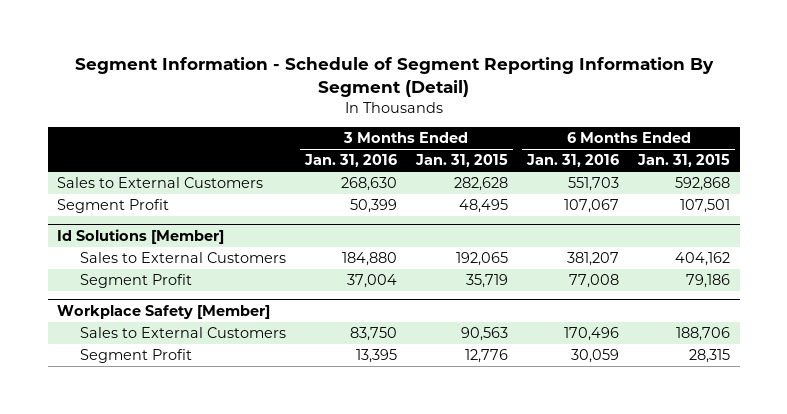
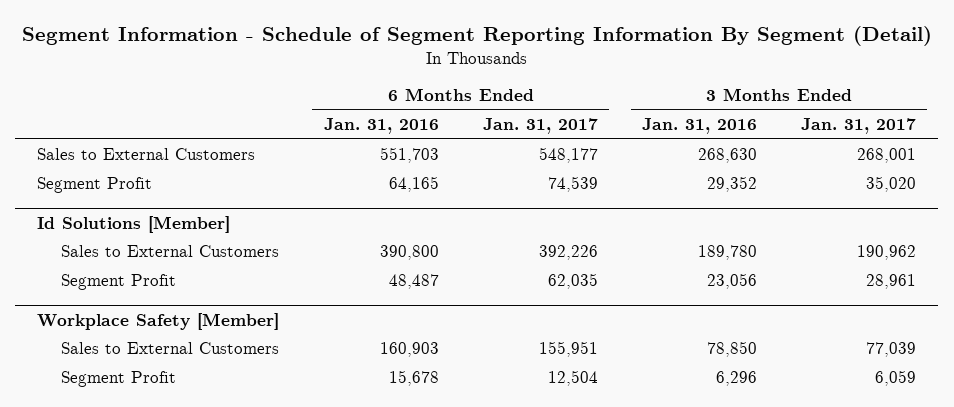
- | 3 Months Ended Jan. 31, 2016 | 3 Months Ended Jan. 31, 2015 | 6 Months Ended Jan. 31, 2016 | 6 Months Ended Jan. 31, 2015
+ | 6 Months Ended Jan. 31, 2016 | 6 Months Ended Jan. 31, 2017 | 3 Months Ended Jan. 31, 2016 | 3 Months Ended Jan. 31, 2017
- Segment Profit | 50,399 | 48,495 | 107,067 | 107,501
+ Segment Profit | 64,165 | 74,539 | 29,352 | 35,020
@ Id Solutions [Member]
- Sales to External Customers | 184,880 | 192,065 | 381,207 | 404,162
- Segment Profit | 37,004 | 35,719 | 77,008 | 79,186
+ Sales to External Customers | 390,800 | 392,226 | 189,780 | 190,962
+ Segment Profit | 48,487 | 62,035 | 23,056 | 28,961
@ Workplace Safety [Member]
- Sales to External Customers | 83,750 | 90,563 | 170,496 | 188,706
- Segment Profit | 13,395 | 12,776 | 30,059 | 28,315
+ Sales to External Customers | 160,903 | 155,951 | 78,850 | 77,039
+ Segment Profit | 15,678 | 12,504 | 6,296 | 6,059

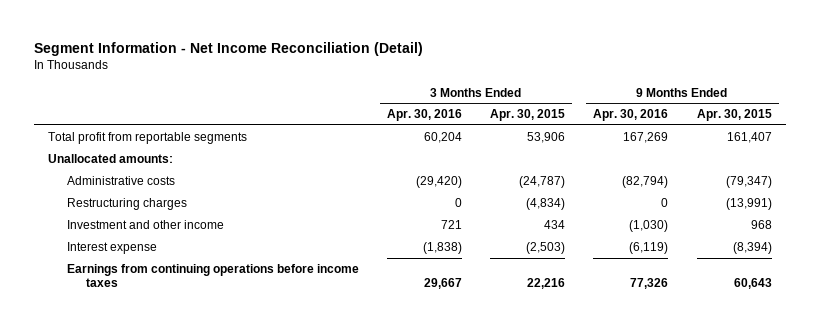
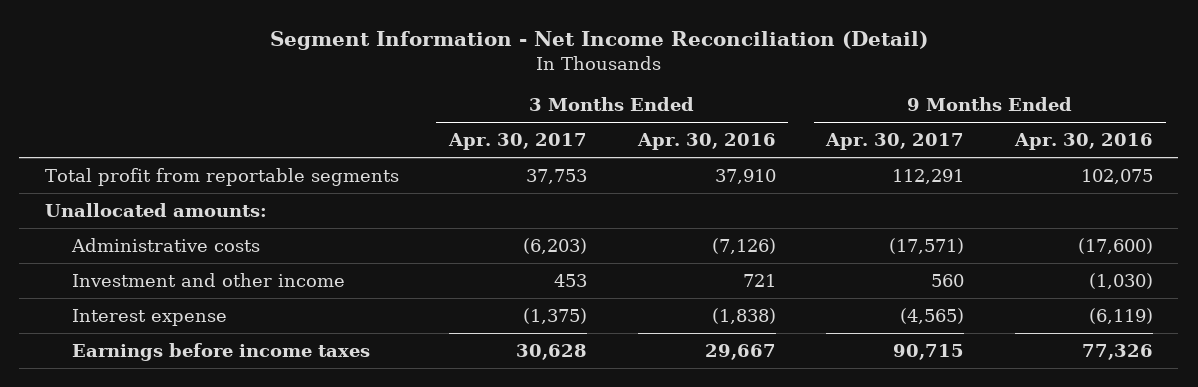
- | 3 Months Ended Apr. 30, 2016 | 3 Months Ended Apr. 30, 2015 | 9 Months Ended Apr. 30, 2016 | 9 Months Ended Apr. 30, 2015
+ | 3 Months Ended Apr. 30, 2017 | 3 Months Ended Apr. 30, 2016 | 9 Months Ended Apr. 30, 2017 | 9 Months Ended Apr. 30, 2016
- Total profit from reportable segments | 60,204 | 53,906 | 167,269 | 161,407
+ Total profit from reportable segments | 37,753 | 37,910 | 112,291 | 102,075
- Administrative costs | (29,420) | (24,787) | (82,794) | (79,347)
- Restructuring charges | 0 | (4,834) | 0 | (13,991)
+ Administrative costs | (6,203) | (7,126) | (17,571) | (17,600)
- Earnings from continuing operations before income taxes | 29,667 | 22,216 | 77,326 | 60,643
+ Earnings before income taxes | 30,628 | 29,667 | 90,715 | 77,326

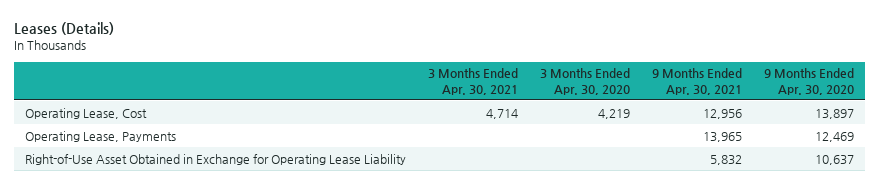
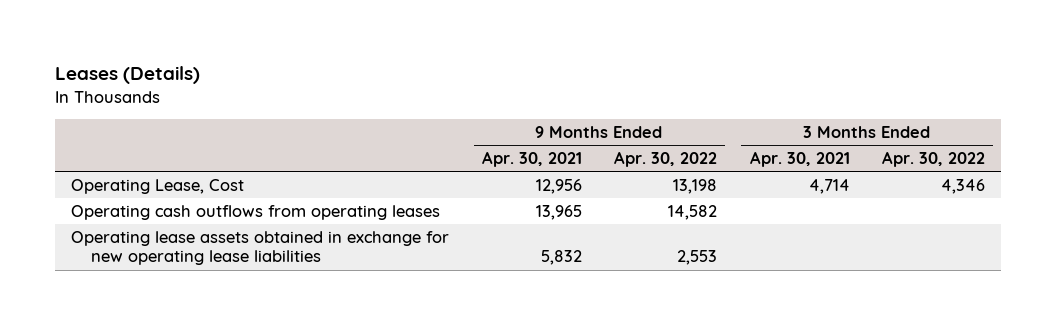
- | 3 Months Ended Apr. 30, 2021 | 3 Months Ended Apr. 30, 2020 | 9 Months Ended Apr. 30, 2021 | 9 Months Ended Apr. 30, 2020
+ | 9 Months Ended Apr. 30, 2021 | 9 Months Ended Apr. 30, 2022 | 3 Months Ended Apr. 30, 2021 | 3 Months Ended Apr. 30, 2022
- Operating Lease, Payments | | | 13,965 | 12,469
- Right-of-Use Asset Obtained in Exchange for Operating Lease Liability | | | 5,832 | 10,637
+ Operating cash outflows from operating leases | 13,965 | 14,582 | |
+ Operating lease assets obtained in exchange for new operating lease liabilities | 5,832 | 2,553 | |

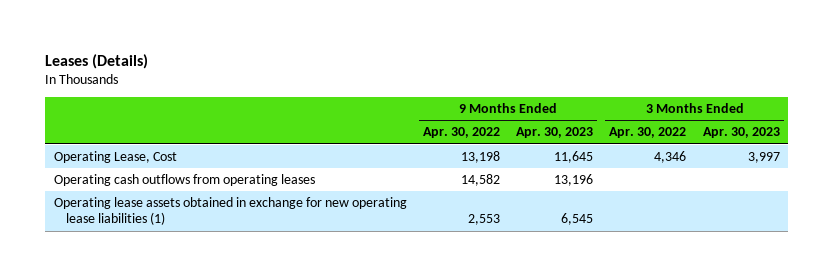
- | 9 Months Ended Apr. 30, 2021 | 9 Months Ended Apr. 30, 2022 | 3 Months Ended Apr. 30, 2021 | 3 Months Ended Apr. 30, 2022
+ | 9 Months Ended Apr. 30, 2022 | 9 Months Ended Apr. 30, 2023 | 3 Months Ended Apr. 30, 2022 | 3 Months Ended Apr. 30, 2023
- Operating lease assets obtained in exchange for new operating lease liabilities | 5,832 | 2,553 | |
+ Operating lease assets obtained in exchange for new operating lease liabilities (1) | 2,553 | 6,545 | |

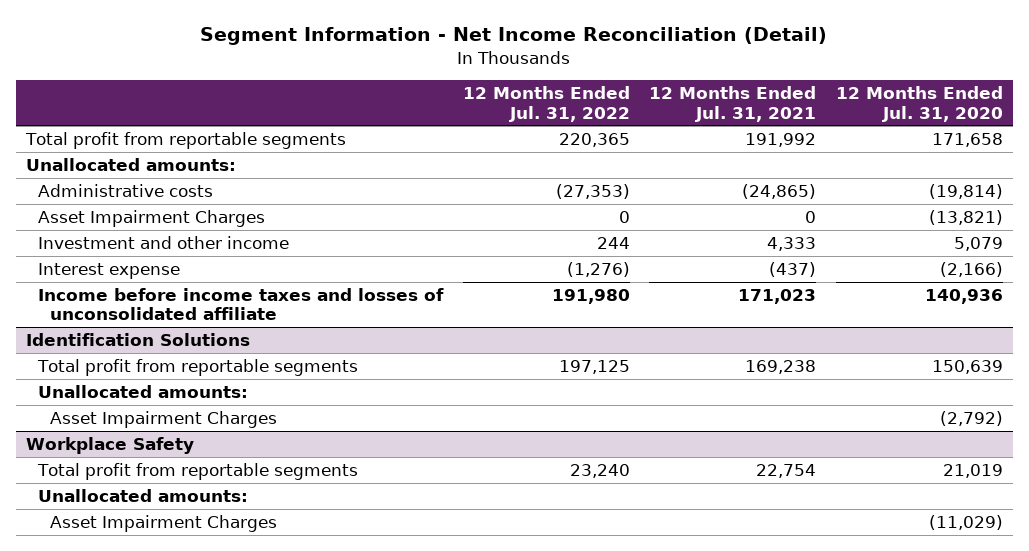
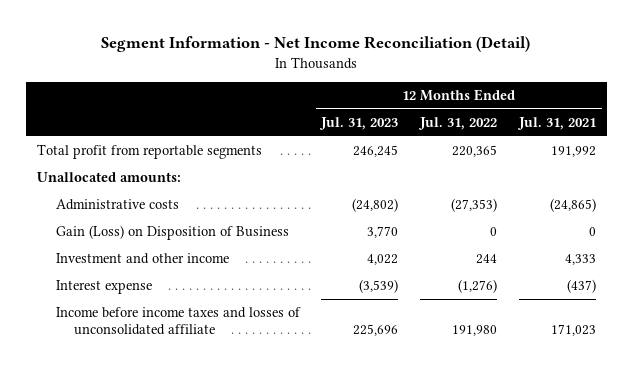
- | 12 Months Ended Jul. 31, 2022 | 12 Months Ended Jul. 31, 2021 | 12 Months Ended Jul. 31, 2020
+ | 12 Months Ended Jul. 31, 2023 | 12 Months Ended Jul. 31, 2022 | 12 Months Ended Jul. 31, 2021
- Asset Impairment Charges | 0 | 0 | (13,821)
+ Gain (Loss) on Disposition of Business | 3,770 | 0 | 0
- Identification Solutions
- Total profit from reportable segments | 197,125 | 169,238 | 150,639
- Unallocated amounts:
- Asset Impairment Charges | | | (2,792)
- Workplace Safety
- Total profit from reportable segments | 23,240 | 22,754 | 21,019
- Unallocated amounts:
- Asset Impairment Charges | | | (11,029)

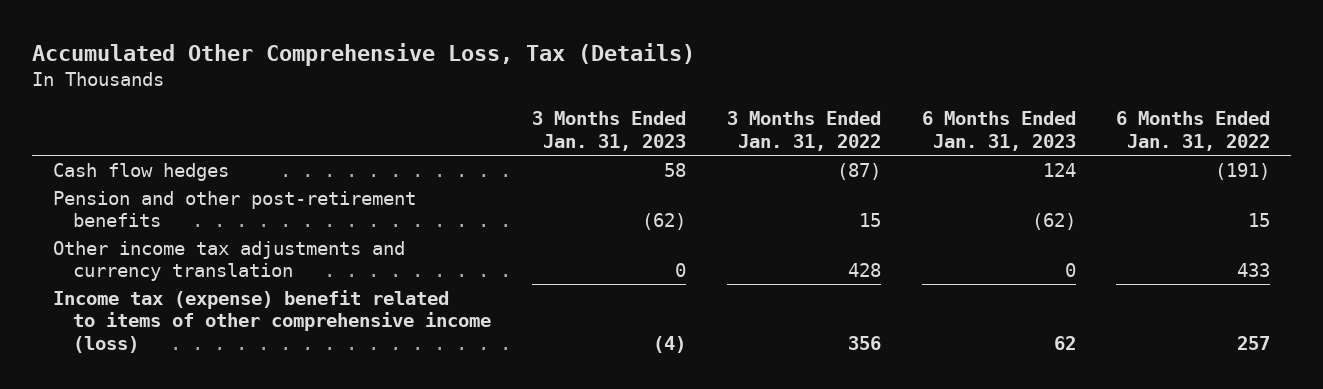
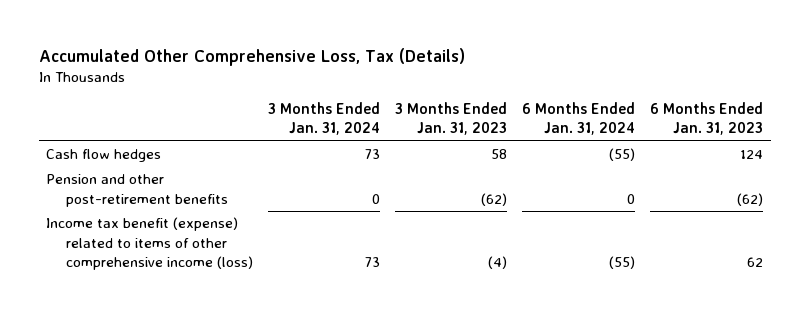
- | 3 Months Ended Jan. 31, 2023 | 3 Months Ended Jan. 31, 2022 | 6 Months Ended Jan. 31, 2023 | 6 Months Ended Jan. 31, 2022
+ | 3 Months Ended Jan. 31, 2024 | 3 Months Ended Jan. 31, 2023 | 6 Months Ended Jan. 31, 2024 | 6 Months Ended Jan. 31, 2023
- Other income tax adjustments and currency translation | 0 | 428 | 0 | 433
- Income tax (expense) benefit related to items of other comprehensive income (loss) | (4) | 356 | 62 | 257
+ Income tax benefit (expense) related to items of other comprehensive income (loss) | 73 | (4) | (55) | 62

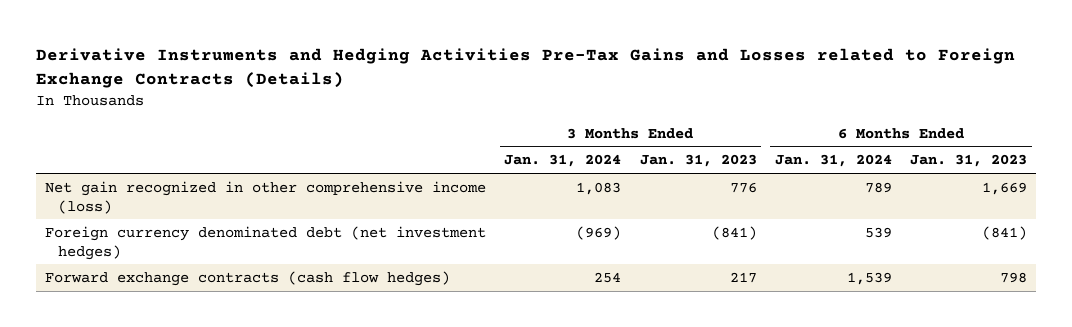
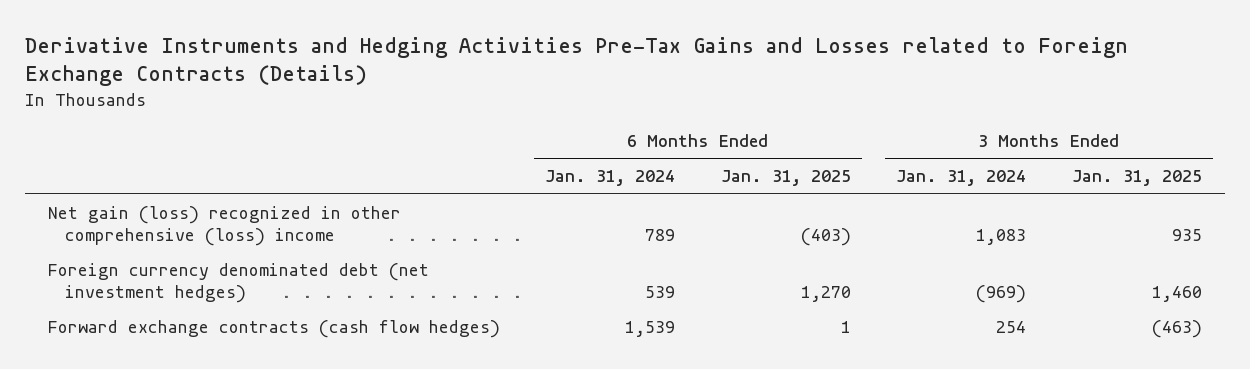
- | 3 Months Ended Jan. 31, 2024 | 3 Months Ended Jan. 31, 2023 | 6 Months Ended Jan. 31, 2024 | 6 Months Ended Jan. 31, 2023
+ | 6 Months Ended Jan. 31, 2024 | 6 Months Ended Jan. 31, 2025 | 3 Months Ended Jan. 31, 2024 | 3 Months Ended Jan. 31, 2025
- Net gain recognized in other comprehensive income (loss) | 1,083 | 776 | 789 | 1,669
+ Net gain (loss) recognized in other comprehensive (loss) income | 789 | (403) | 1,083 | 935

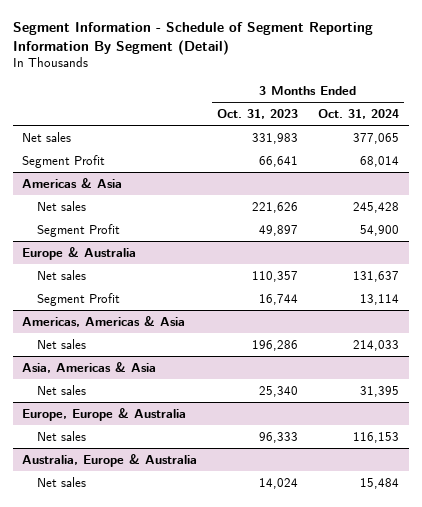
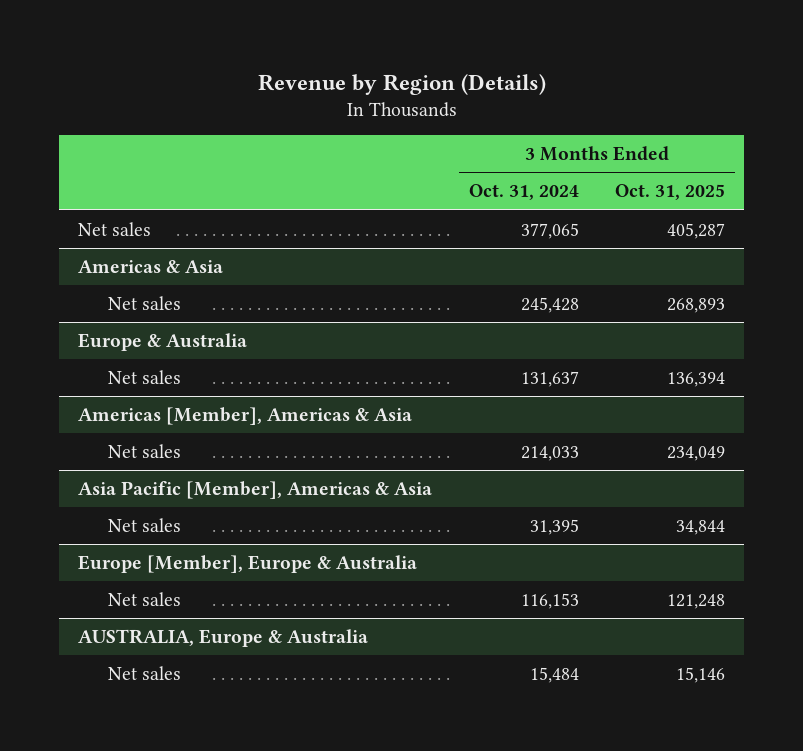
- Segment Information - Schedule of Segment Reporting Information By Segment (Detail)
+ Revenue by Region (Details)
- | 3 Months Ended Oct. 31, 2023 | 3 Months Ended Oct. 31, 2024
+ | 3 Months Ended Oct. 31, 2024 | 3 Months Ended Oct. 31, 2025
- Segment Profit | 66,641 | 68,014
@ Americas & Asia
- Segment Profit | 49,897 | 54,900
@ Europe & Australia
- Segment Profit | 16,744 | 13,114
- Americas, Americas & Asia
+ Americas [Member], Americas & Asia
- Asia, Americas & Asia
+ Asia Pacific [Member], Americas & Asia
- Europe, Europe & Australia
+ Europe [Member], Europe & Australia
- Australia, Europe & Australia
+ AUSTRALIA, Europe & Australia

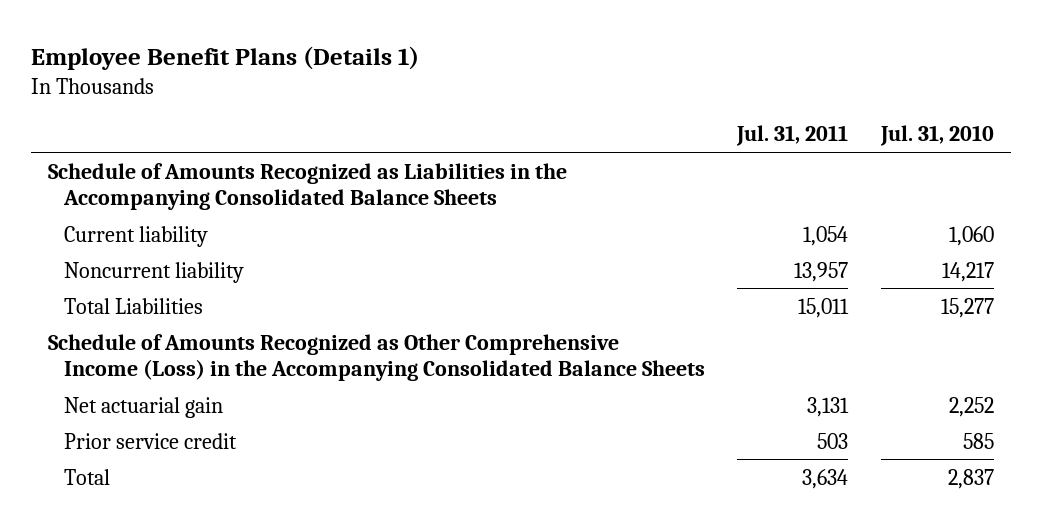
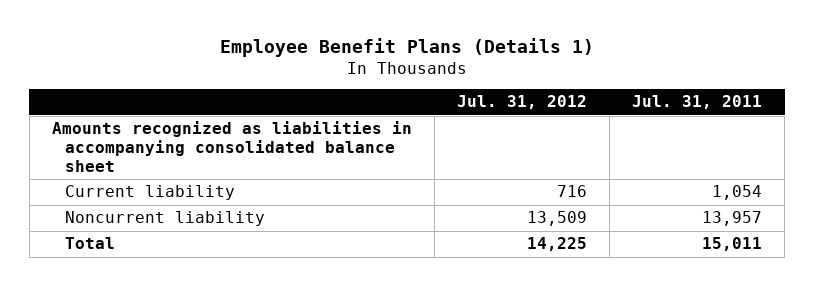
- | Jul. 31, 2011 | Jul. 31, 2010
+ | Jul. 31, 2012 | Jul. 31, 2011
- Schedule of Amounts Recognized as Liabilities in the Accompanying Consolidated Balance Sheets
+ Amounts recognized as liabilities in accompanying consolidated balance sheet
- Total Liabilities | 15,011 | 15,277
- Schedule of Amounts Recognized as Other Comprehensive Income (Loss) in the Accompanying Consolidated Balance Sheets
- Net actuarial gain | 3,131 | 2,252
- Prior service credit | 503 | 585
- Total | 3,634 | 2,837
+ Total | 14,225 | 15,011

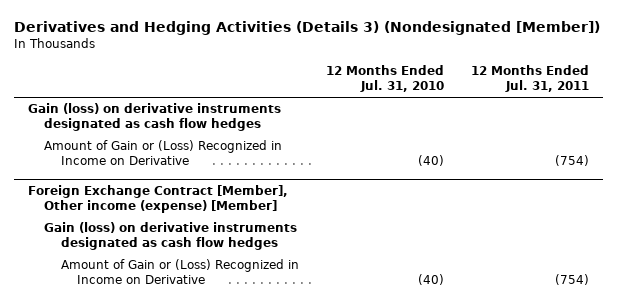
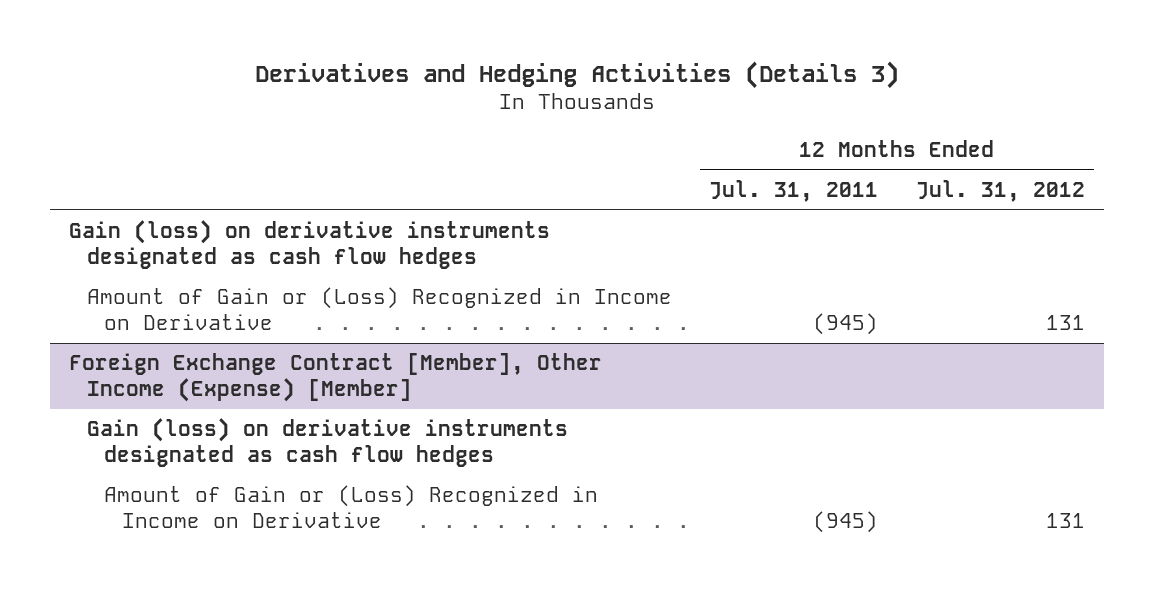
- Derivatives and Hedging Activities (Details 3) (Nondesignated [Member])
+ Derivatives and Hedging Activities (Details 3)
- | 12 Months Ended Jul. 31, 2010 | 12 Months Ended Jul. 31, 2011
+ | 12 Months Ended Jul. 31, 2011 | 12 Months Ended Jul. 31, 2012
- Amount of Gain or (Loss) Recognized in Income on Derivative | (40) | (754)
- Foreign Exchange Contract [Member], Other income (expense) [Member]
+ Amount of Gain or (Loss) Recognized in Income on Derivative | (945) | 131
+ Foreign Exchange Contract [Member], Other Income (Expense) [Member]
- Amount of Gain or (Loss) Recognized in Income on Derivative | (40) | (754)
+ Amount of Gain or (Loss) Recognized in Income on Derivative | (945) | 131

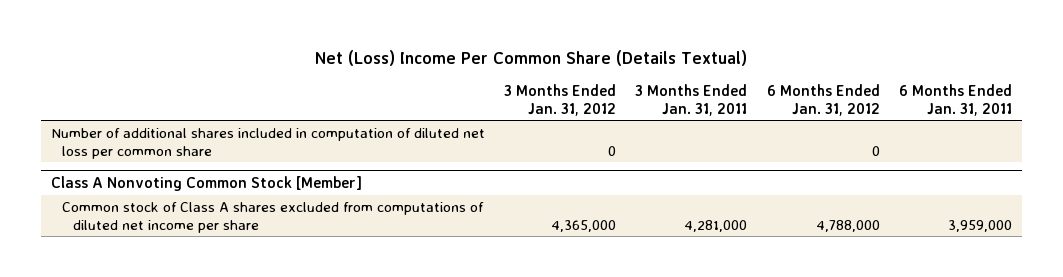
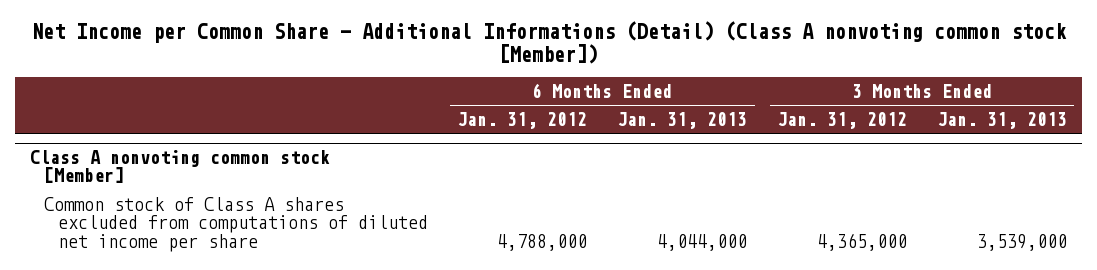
- Net (Loss) Income Per Common Share (Details Textual)
+ Net Income per Common Share - Additional Informations (Detail) (Class A nonvoting common stock [Member])
- | 3 Months Ended Jan. 31, 2012 | 3 Months Ended Jan. 31, 2011 | 6 Months Ended Jan. 31, 2012 | 6 Months Ended Jan. 31, 2011
+ | 6 Months Ended Jan. 31, 2012 | 6 Months Ended Jan. 31, 2013 | 3 Months Ended Jan. 31, 2012 | 3 Months Ended Jan. 31, 2013
- Number of additional shares included in computation of diluted net loss per common share | 0 | | 0 |
- Class A Nonvoting Common Stock [Member]
+ Class A nonvoting common stock [Member]

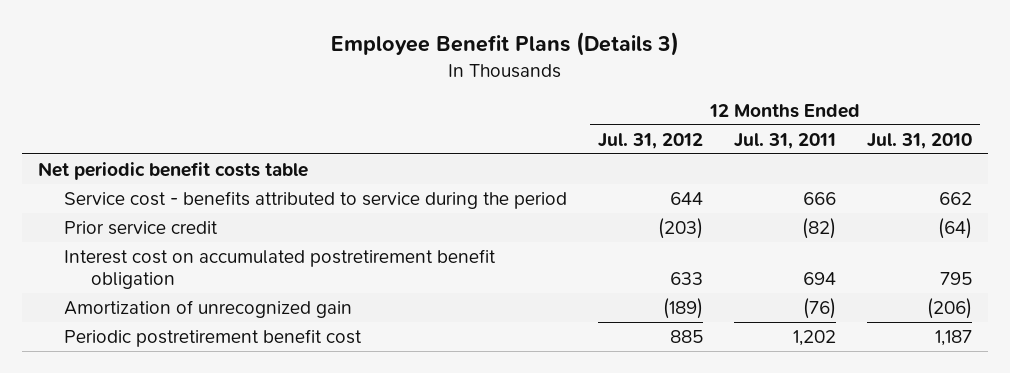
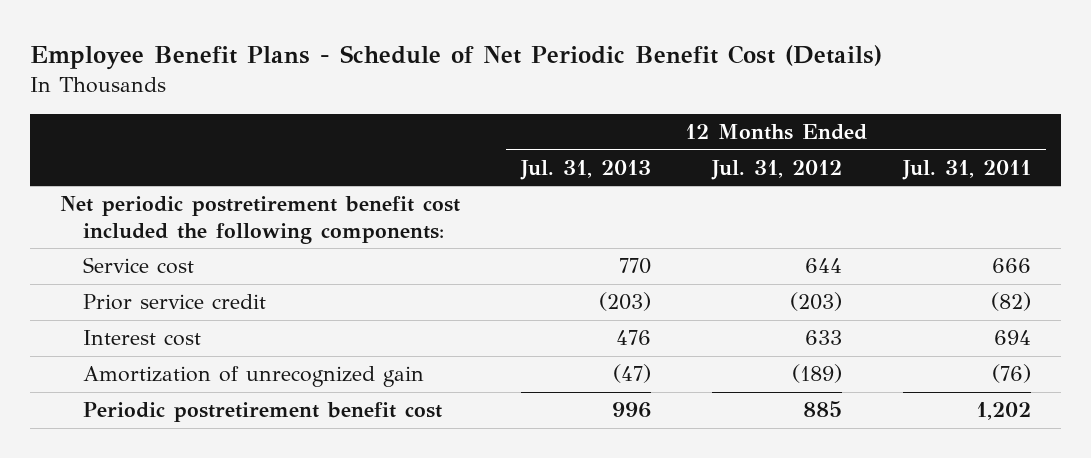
- Employee Benefit Plans (Details 3)
+ Employee Benefit Plans - Schedule of Net Periodic Benefit Cost (Details)
- | 12 Months Ended Jul. 31, 2012 | 12 Months Ended Jul. 31, 2011 | 12 Months Ended Jul. 31, 2010
+ | 12 Months Ended Jul. 31, 2013 | 12 Months Ended Jul. 31, 2012 | 12 Months Ended Jul. 31, 2011
- Net periodic benefit costs table
- Service cost - benefits attributed to service during the period | 644 | 666 | 662
+ Net periodic postretirement benefit cost included the following components:
+ Service cost | 770 | 644 | 666
- Interest cost on accumulated postretirement benefit obligation | 633 | 694 | 795
+ Interest cost | 476 | 633 | 694

